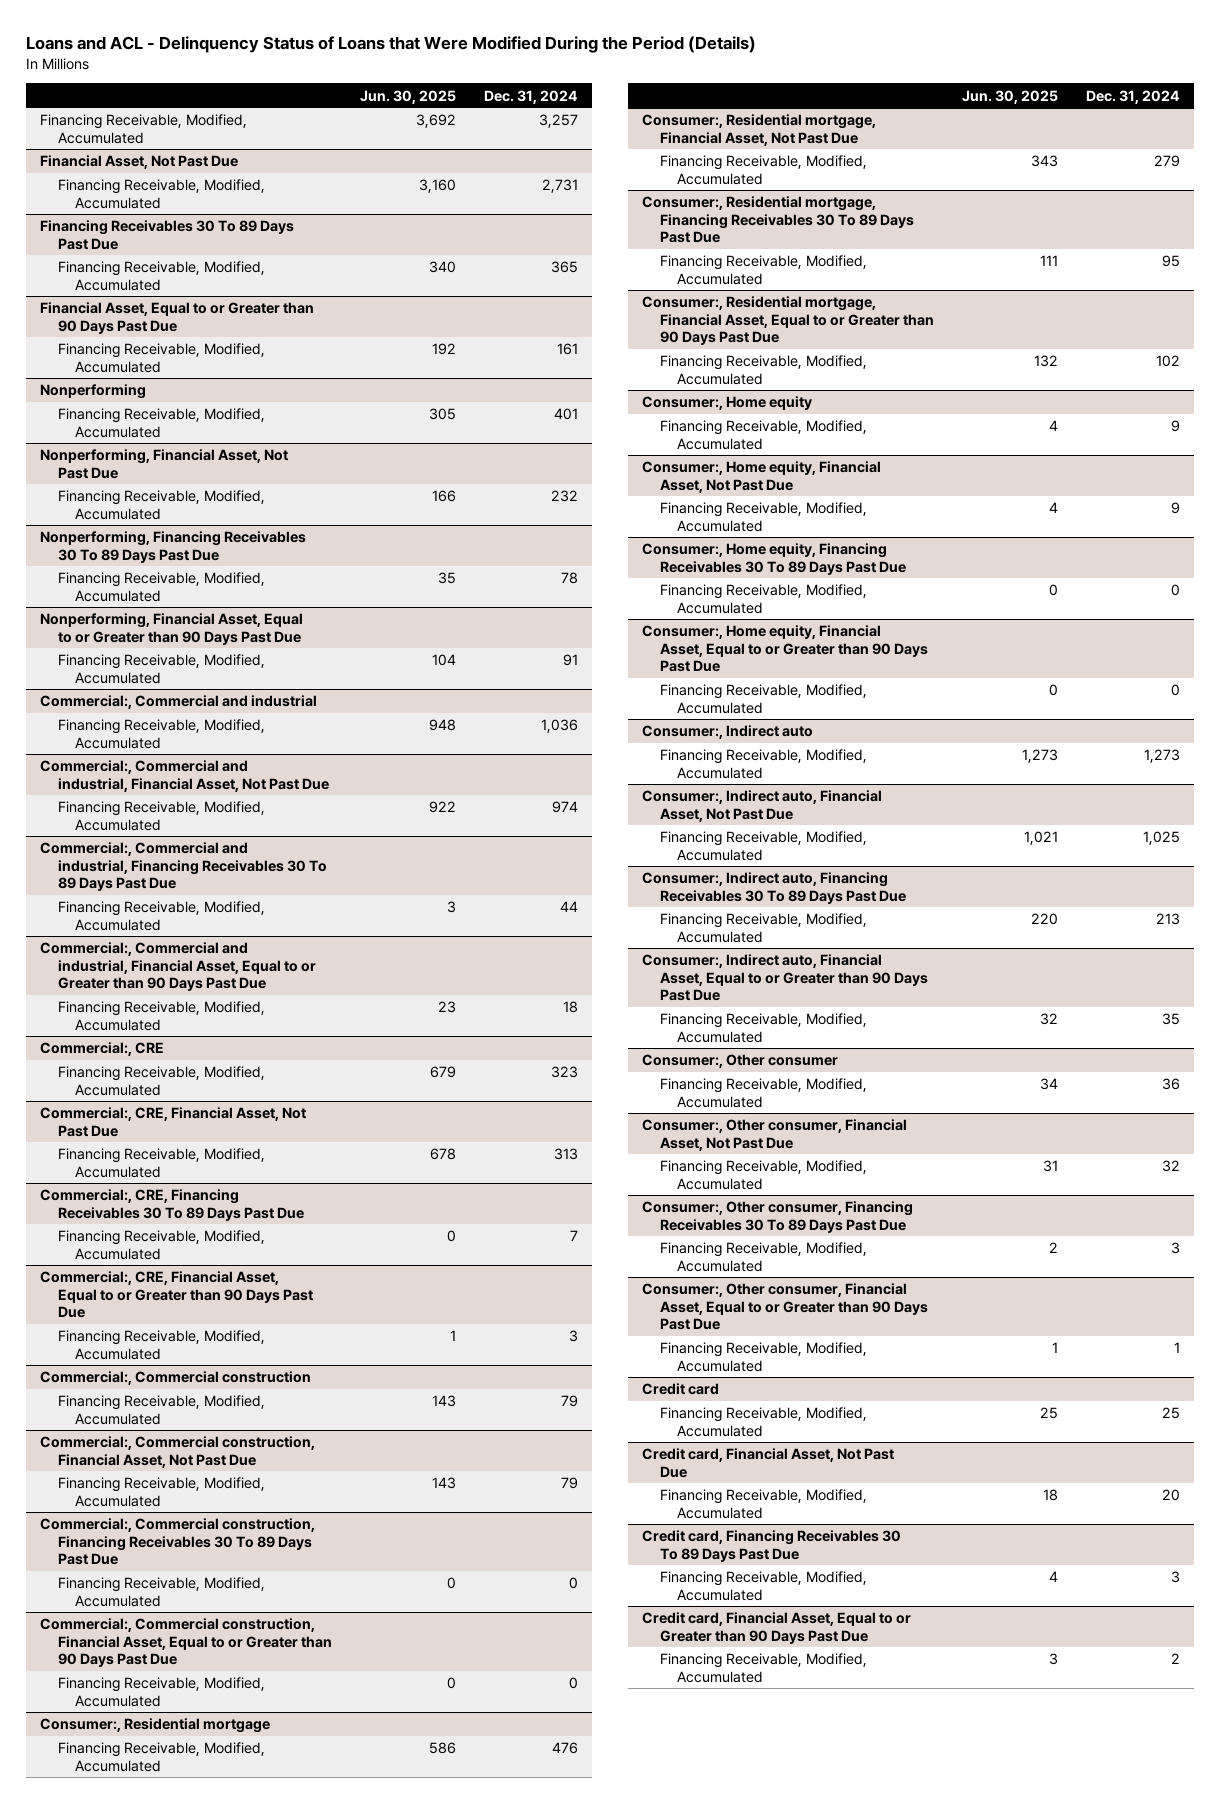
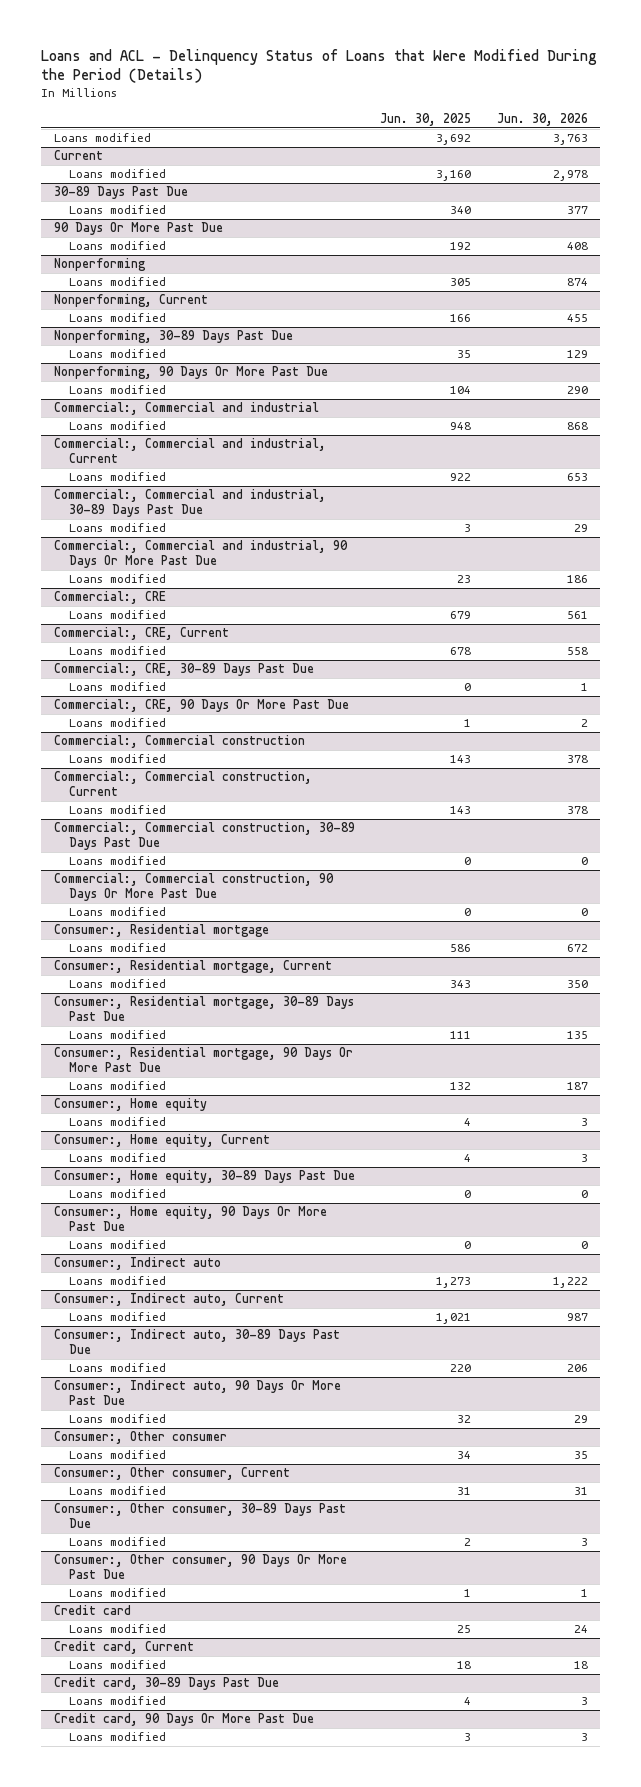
- | Jun. 30, 2025 | Dec. 31, 2024
+ | Jun. 30, 2025 | Jun. 30, 2026
- Financing Receivable, Modified, Accumulated | 3,692 | 3,257
- Financial Asset, Not Past Due
- Financing Receivable, Modified, Accumulated | 3,160 | 2,731
- Financing Receivables 30 To 89 Days Past Due
- Financing Receivable, Modified, Accumulated | 340 | 365
- Financial Asset, Equal to or Greater than 90 Days Past Due
- Financing Receivable, Modified, Accumulated | 192 | 161
+ Loans modified | 3,692 | 3,763
+ Current
+ Loans modified | 3,160 | 2,978
+ 30-89 Days Past Due
+ Loans modified | 340 | 377
+ 90 Days Or More Past Due
+ Loans modified | 192 | 408
@ Nonperforming
- Financing Receivable, Modified, Accumulated | 305 | 401
- Nonperforming, Financial Asset, Not Past Due
- Financing Receivable, Modified, Accumulated | 166 | 232
- Nonperforming, Financing Receivables 30 To 89 Days Past Due
- Financing Receivable, Modified, Accumulated | 35 | 78
- Nonperforming, Financial Asset, Equal to or Greater than 90 Days Past Due
- Financing Receivable, Modified, Accumulated | 104 | 91
@ Nonperforming
+ Loans modified | 305 | 874
+ Nonperforming, Current
+ Loans modified | 166 | 455
+ Nonperforming, 30-89 Days Past Due
+ Loans modified | 35 | 129
+ Nonperforming, 90 Days Or More Past Due
+ Loans modified | 104 | 290
@ Commercial:, Commercial and industrial
- Financing Receivable, Modified, Accumulated | 948 | 1,036
- Commercial:, Commercial and industrial, Financial Asset, Not Past Due
- Financing Receivable, Modified, Accumulated | 922 | 974
- Commercial:, Commercial and industrial, Financing Receivables 30 To 89 Days Past Due
- Financing Receivable, Modified, Accumulated | 3 | 44
- Commercial:, Commercial and industrial, Financial Asset, Equal to or Greater than 90 Days Past Due
- Financing Receivable, Modified, Accumulated | 23 | 18
@ Commercial:, Commercial and industrial
+ Loans modified | 948 | 868
+ Commercial:, Commercial and industrial, Current
+ Loans modified | 922 | 653
+ Commercial:, Commercial and industrial, 30-89 Days Past Due
+ Loans modified | 3 | 29
+ Commercial:, Commercial and industrial, 90 Days Or More Past Due
+ Loans modified | 23 | 186
@ Commercial:, CRE
- Financing Receivable, Modified, Accumulated | 679 | 323
- Commercial:, CRE, Financial Asset, Not Past Due
- Financing Receivable, Modified, Accumulated | 678 | 313
- Commercial:, CRE, Financing Receivables 30 To 89 Days Past Due
- Financing Receivable, Modified, Accumulated | 0 | 7
- Commercial:, CRE, Financial Asset, Equal to or Greater than 90 Days Past Due
- Financing Receivable, Modified, Accumulated | 1 | 3
@ Commercial:, CRE
+ Loans modified | 679 | 561
+ Commercial:, CRE, Current
+ Loans modified | 678 | 558
+ Commercial:, CRE, 30-89 Days Past Due
+ Loans modified | 0 | 1
+ Commercial:, CRE, 90 Days Or More Past Due
+ Loans modified | 1 | 2
@ Commercial:, Commercial construction
- Financing Receivable, Modified, Accumulated | 143 | 79
- Commercial:, Commercial construction, Financial Asset, Not Past Due
- Financing Receivable, Modified, Accumulated | 143 | 79
- Commercial:, Commercial construction, Financing Receivables 30 To 89 Days Past Due
- Financing Receivable, Modified, Accumulated | 0 | 0
- Commercial:, Commercial construction, Financial Asset, Equal to or Greater than 90 Days Past Due
- Financing Receivable, Modified, Accumulated | 0 | 0
@ Commercial:, Commercial construction
+ Loans modified | 143 | 378
+ Commercial:, Commercial construction, Current
+ Loans modified | 143 | 378
+ Commercial:, Commercial construction, 30-89 Days Past Due
+ Loans modified | 0 | 0
+ Commercial:, Commercial construction, 90 Days Or More Past Due
+ Loans modified | 0 | 0
@ Consumer:, Residential mortgage
- Financing Receivable, Modified, Accumulated | 586 | 476
- Consumer:, Residential mortgage, Financial Asset, Not Past Due
- Financing Receivable, Modified, Accumulated | 343 | 279
- Consumer:, Residential mortgage, Financing Receivables 30 To 89 Days Past Due
- Financing Receivable, Modified, Accumulated | 111 | 95
- Consumer:, Residential mortgage, Financial Asset, Equal to or Greater than 90 Days Past Due
- Financing Receivable, Modified, Accumulated | 132 | 102
@ Consumer:, Residential mortgage
+ Loans modified | 586 | 672
+ Consumer:, Residential mortgage, Current
+ Loans modified | 343 | 350
+ Consumer:, Residential mortgage, 30-89 Days Past Due
+ Loans modified | 111 | 135
+ Consumer:, Residential mortgage, 90 Days Or More Past Due
+ Loans modified | 132 | 187
@ Consumer:, Home equity
- Financing Receivable, Modified, Accumulated | 4 | 9
- Consumer:, Home equity, Financial Asset, Not Past Due
- Financing Receivable, Modified, Accumulated | 4 | 9
- Consumer:, Home equity, Financing Receivables 30 To 89 Days Past Due
- Financing Receivable, Modified, Accumulated | 0 | 0
- Consumer:, Home equity, Financial Asset, Equal to or Greater than 90 Days Past Due
- Financing Receivable, Modified, Accumulated | 0 | 0
@ Consumer:, Home equity
+ Loans modified | 4 | 3
+ Consumer:, Home equity, Current
+ Loans modified | 4 | 3
+ Consumer:, Home equity, 30-89 Days Past Due
+ Loans modified | 0 | 0
+ Consumer:, Home equity, 90 Days Or More Past Due
+ Loans modified | 0 | 0
@ Consumer:, Indirect auto
- Financing Receivable, Modified, Accumulated | 1,273 | 1,273
- Consumer:, Indirect auto, Financial Asset, Not Past Due
- Financing Receivable, Modified, Accumulated | 1,021 | 1,025
- Consumer:, Indirect auto, Financing Receivables 30 To 89 Days Past Due
- Financing Receivable, Modified, Accumulated | 220 | 213
- Consumer:, Indirect auto, Financial Asset, Equal to or Greater than 90 Days Past Due
- Financing Receivable, Modified, Accumulated | 32 | 35
@ Consumer:, Indirect auto
+ Loans modified | 1,273 | 1,222
+ Consumer:, Indirect auto, Current
+ Loans modified | 1,021 | 987
+ Consumer:, Indirect auto, 30-89 Days Past Due
+ Loans modified | 220 | 206
+ Consumer:, Indirect auto, 90 Days Or More Past Due
+ Loans modified | 32 | 29
@ Consumer:, Other consumer
- Financing Receivable, Modified, Accumulated | 34 | 36
- Consumer:, Other consumer, Financial Asset, Not Past Due
- Financing Receivable, Modified, Accumulated | 31 | 32
- Consumer:, Other consumer, Financing Receivables 30 To 89 Days Past Due
- Financing Receivable, Modified, Accumulated | 2 | 3
- Consumer:, Other consumer, Financial Asset, Equal to or Greater than 90 Days Past Due
- Financing Receivable, Modified, Accumulated | 1 | 1
@ Consumer:, Other consumer
+ Loans modified | 34 | 35
+ Consumer:, Other consumer, Current
+ Loans modified | 31 | 31
+ Consumer:, Other consumer, 30-89 Days Past Due
+ Loans modified | 2 | 3
+ Consumer:, Other consumer, 90 Days Or More Past Due
+ Loans modified | 1 | 1
@ Credit card
- Financing Receivable, Modified, Accumulated | 25 | 25
- Credit card, Financial Asset, Not Past Due
- Financing Receivable, Modified, Accumulated | 18 | 20
- Credit card, Financing Receivables 30 To 89 Days Past Due
- Financing Receivable, Modified, Accumulated | 4 | 3
- Credit card, Financial Asset, Equal to or Greater than 90 Days Past Due
- Financing Receivable, Modified, Accumulated | 3 | 2
@ Credit card
+ Loans modified | 25 | 24
+ Credit card, Current
+ Loans modified | 18 | 18
+ Credit card, 30-89 Days Past Due
+ Loans modified | 4 | 3
+ Credit card, 90 Days Or More Past Due
+ Loans modified | 3 | 3

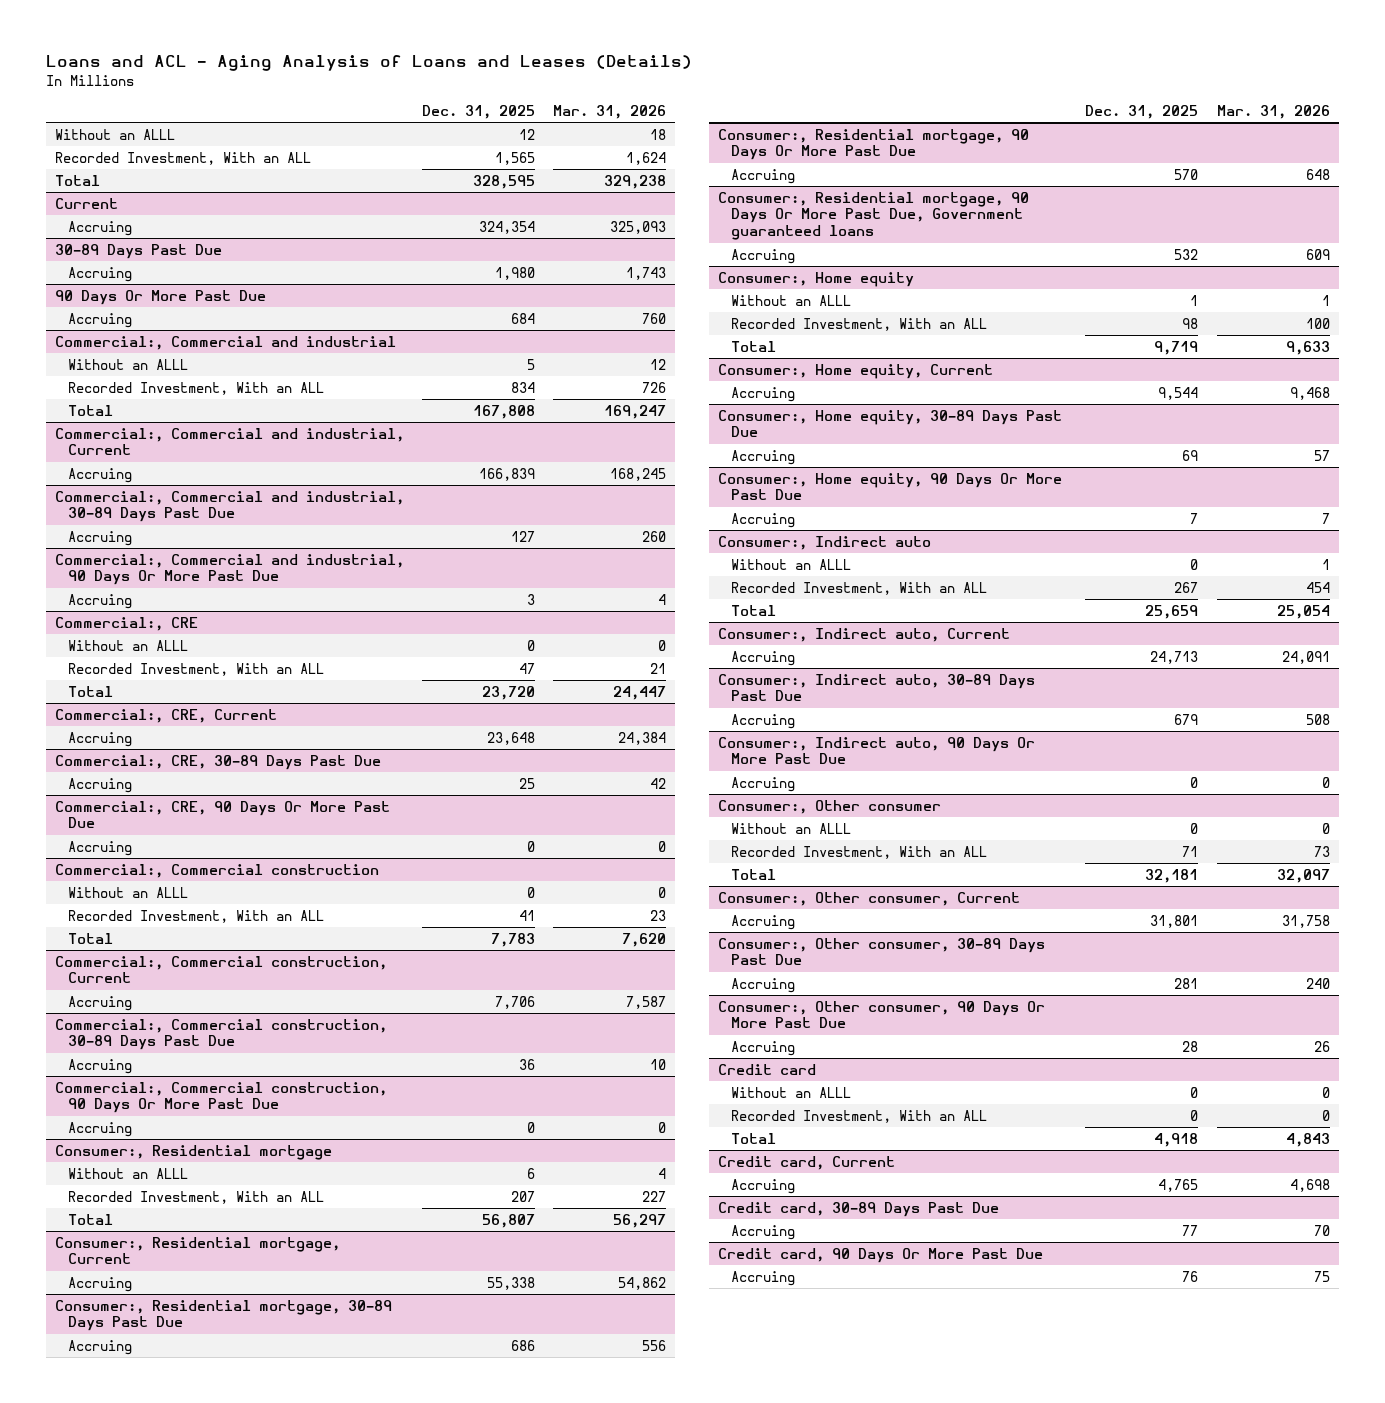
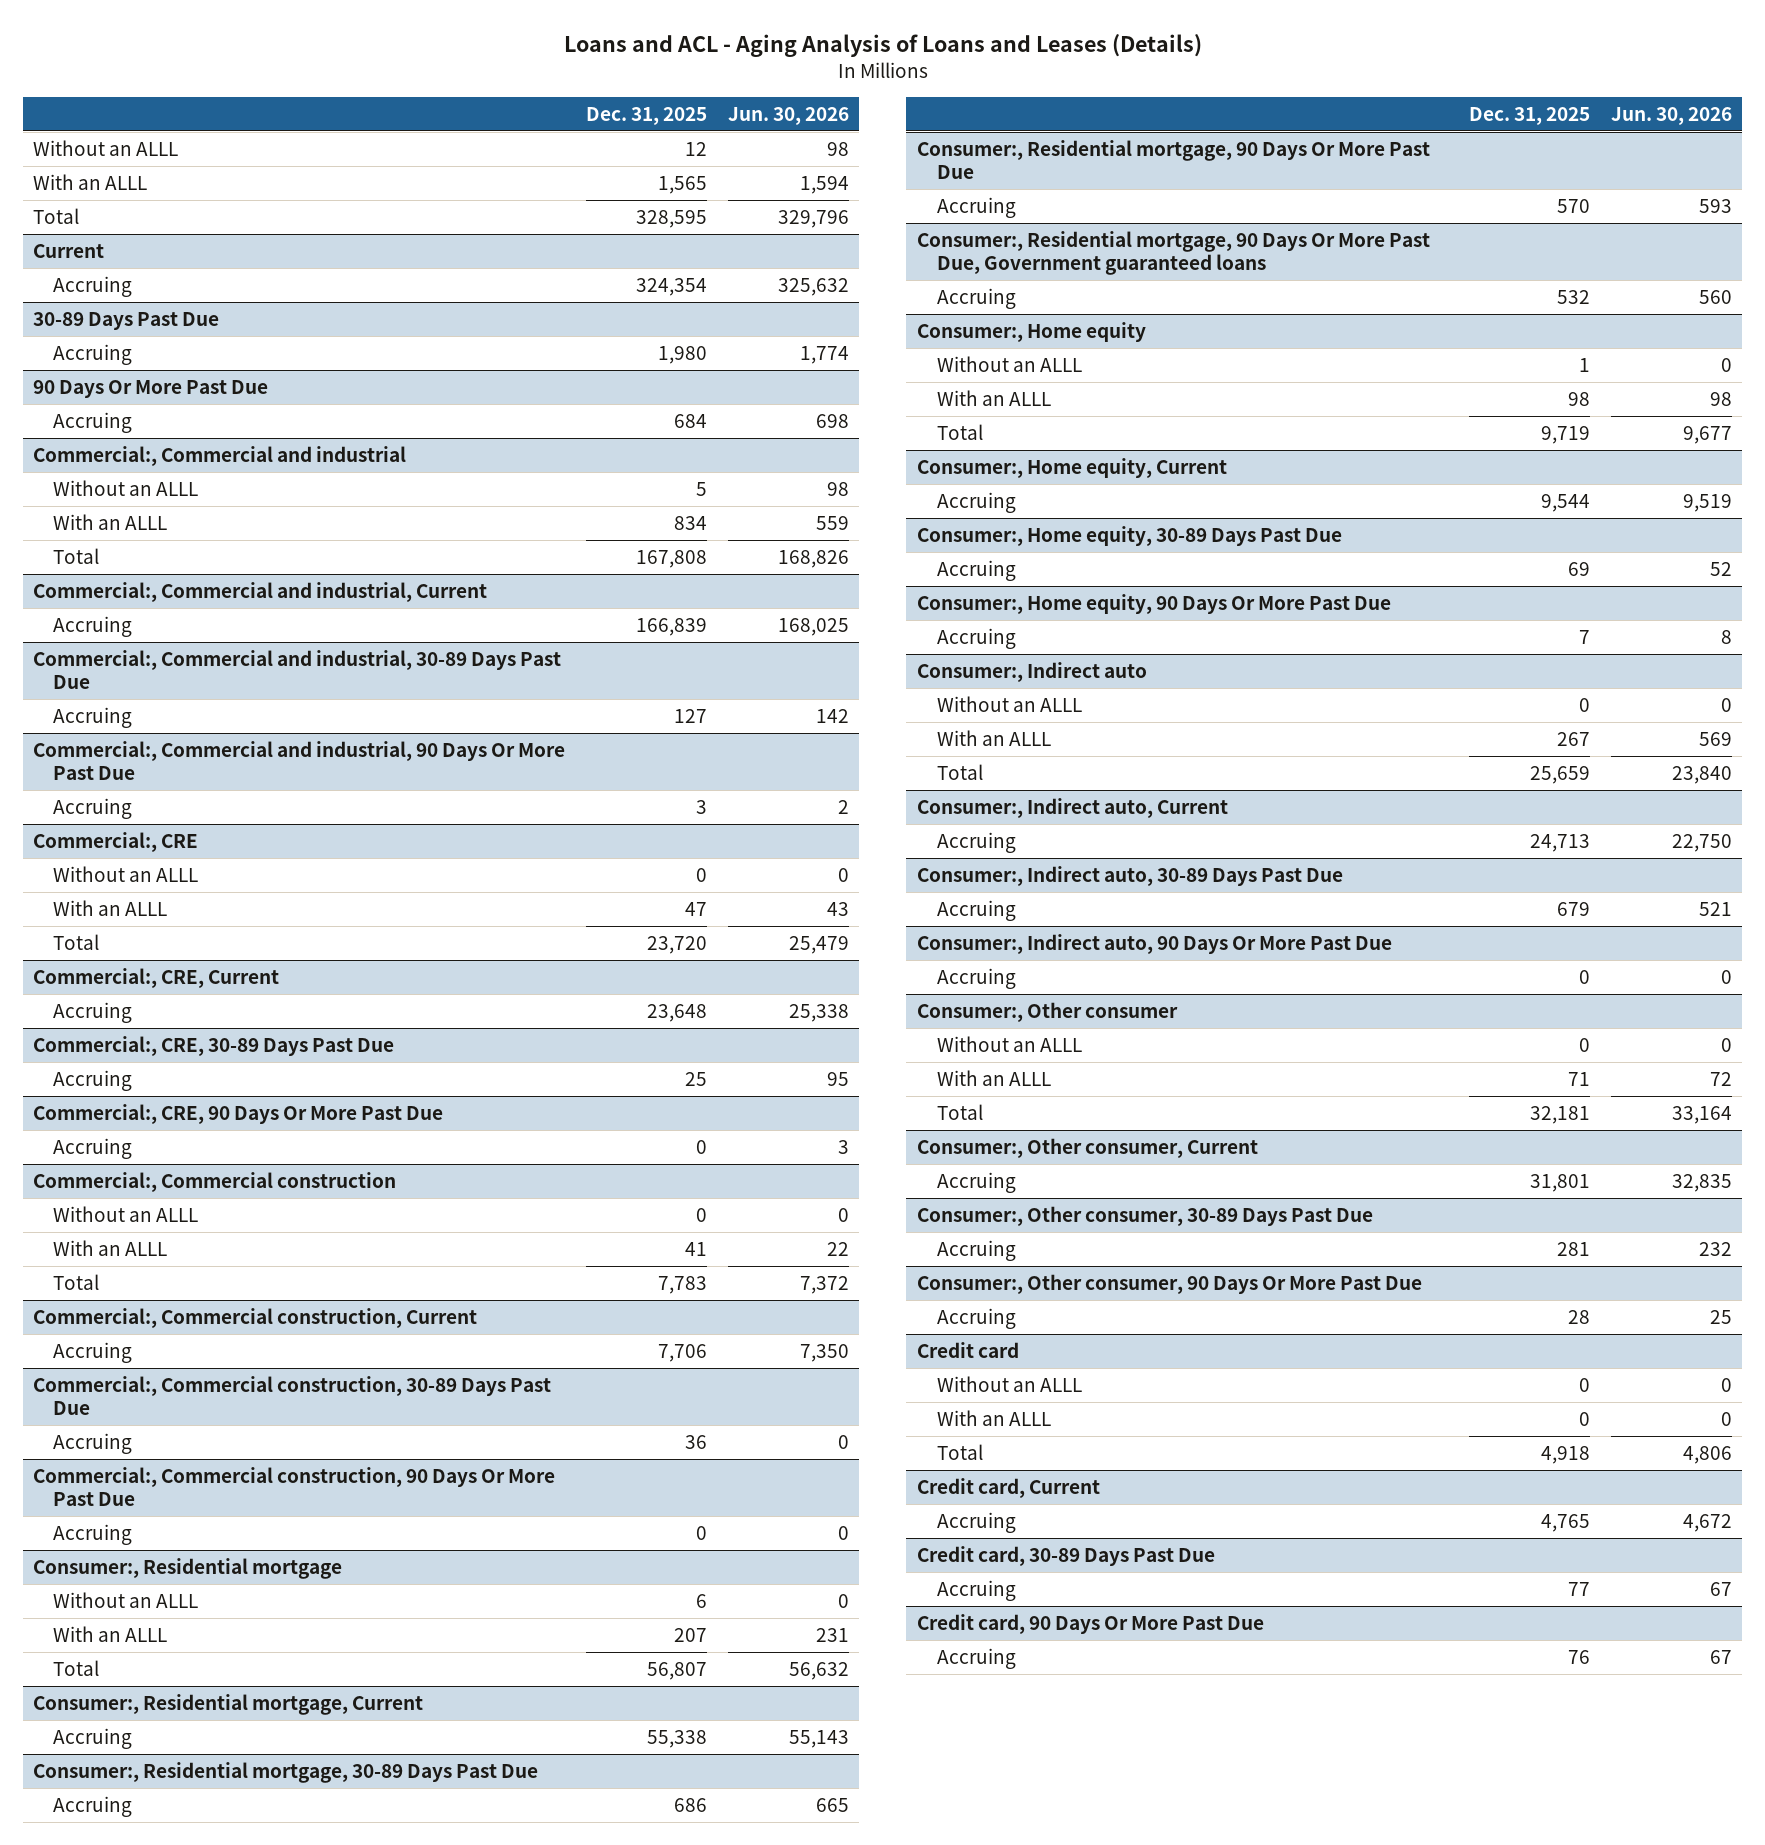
- | Dec. 31, 2025 | Mar. 31, 2026
+ | Dec. 31, 2025 | Jun. 30, 2026
- Recorded Investment, With an ALL | 1,565 | 1,624
+ With an ALLL | 1,565 | 1,594
@ Commercial:, Commercial and industrial
- Recorded Investment, With an ALL | 834 | 726
+ With an ALLL | 834 | 559
@ Commercial:, CRE
- Recorded Investment, With an ALL | 47 | 21
+ With an ALLL | 47 | 43
@ Commercial:, Commercial construction
- Recorded Investment, With an ALL | 41 | 23
+ With an ALLL | 41 | 22
@ Consumer:, Residential mortgage
- Recorded Investment, With an ALL | 207 | 227
+ With an ALLL | 207 | 231
@ Consumer:, Home equity
- Recorded Investment, With an ALL | 98 | 100
+ With an ALLL | 98 | 98
@ Consumer:, Indirect auto
- Recorded Investment, With an ALL | 267 | 454
+ With an ALLL | 267 | 569
@ Consumer:, Other consumer
- Recorded Investment, With an ALL | 71 | 73
+ With an ALLL | 71 | 72
@ Credit card
- Recorded Investment, With an ALL | 0 | 0
+ With an ALLL | 0 | 0

